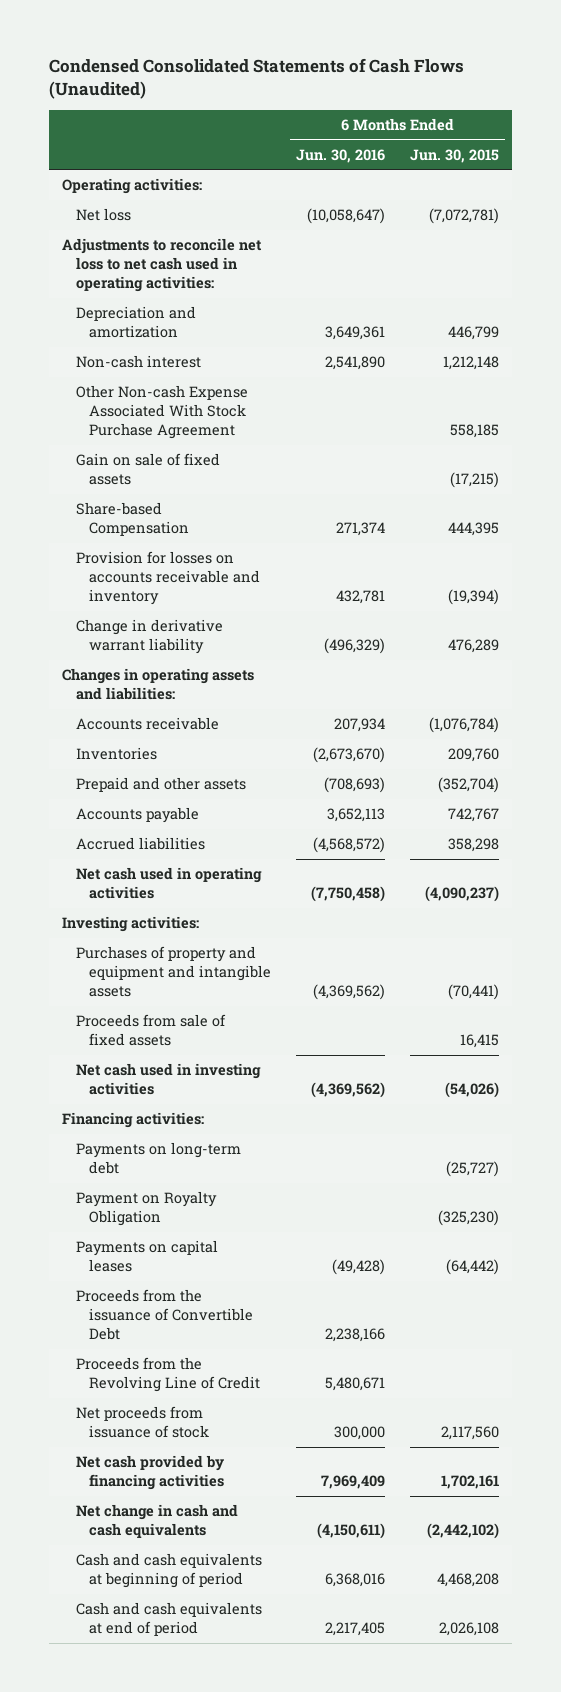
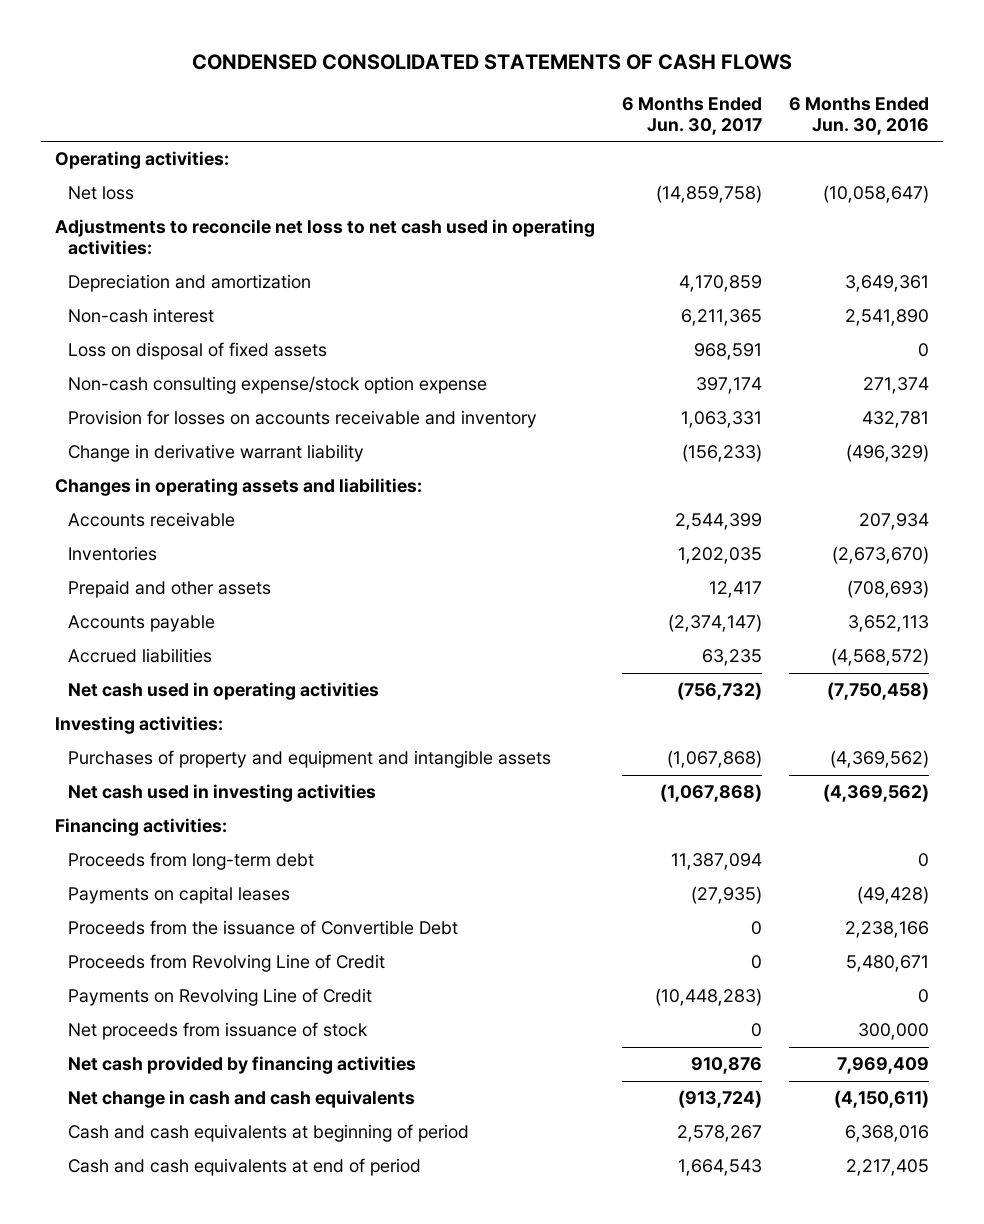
- Condensed Consolidated Statements of Cash Flows (Unaudited)
+ CONDENSED CONSOLIDATED STATEMENTS OF CASH FLOWS
- | 6 Months Ended Jun. 30, 2016 | 6 Months Ended Jun. 30, 2015
+ | 6 Months Ended Jun. 30, 2017 | 6 Months Ended Jun. 30, 2016
- Other Non-cash Expense Associated With Stock Purchase Agreement | | 558,185
- Gain on sale of fixed assets | | (17,215)
- Share-based Compensation | 271,374 | 444,395
+ Loss on disposal of fixed assets | 968,591 | 0
+ Non-cash consulting expense/stock option expense | 397,174 | 271,374
- Proceeds from sale of fixed assets | | 16,415
- Payments on long-term debt | | (25,727)
- Payment on Royalty Obligation | | (325,230)
+ Proceeds from long-term debt | 11,387,094 | 0
- Proceeds from the Revolving Line of Credit | 5,480,671 |
+ Proceeds from Revolving Line of Credit | 0 | 5,480,671
+ Payments on Revolving Line of Credit | (10,448,283) | 0

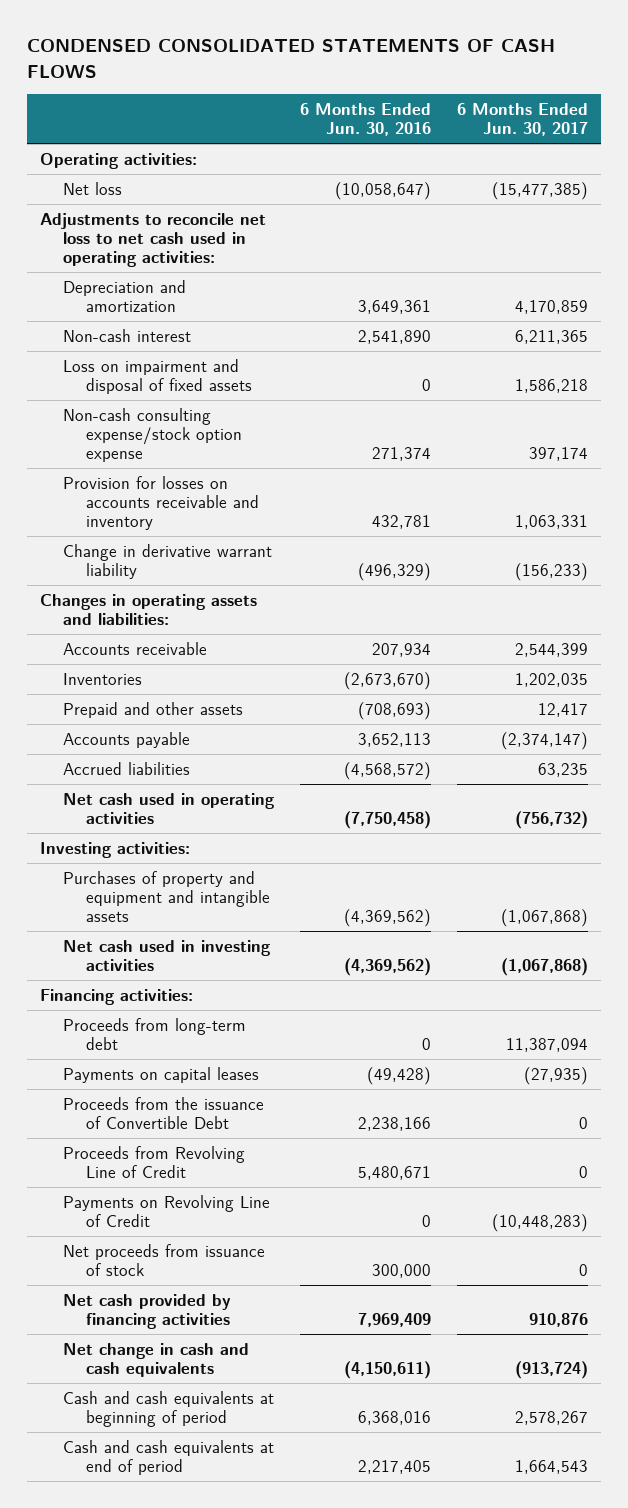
- | 6 Months Ended Jun. 30, 2017 | 6 Months Ended Jun. 30, 2016
+ | 6 Months Ended Jun. 30, 2016 | 6 Months Ended Jun. 30, 2017
- Net loss | (14,859,758) | (10,058,647)
+ Net loss | (10,058,647) | (15,477,385)
- Loss on disposal of fixed assets | 968,591 | 0
+ Loss on impairment and disposal of fixed assets | 0 | 1,586,218

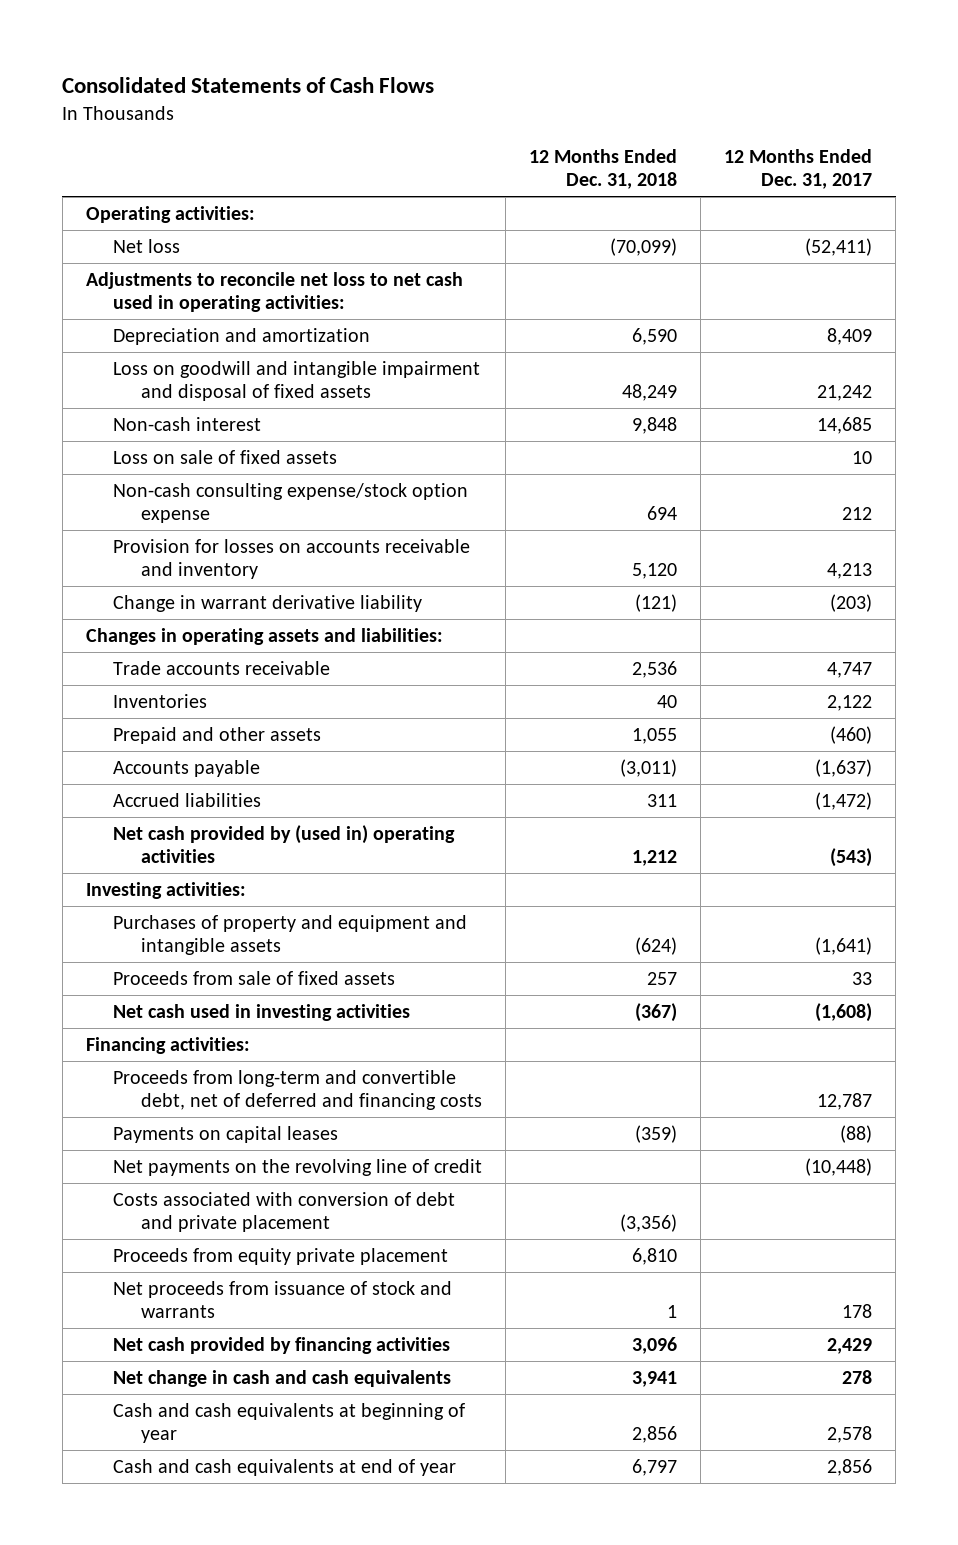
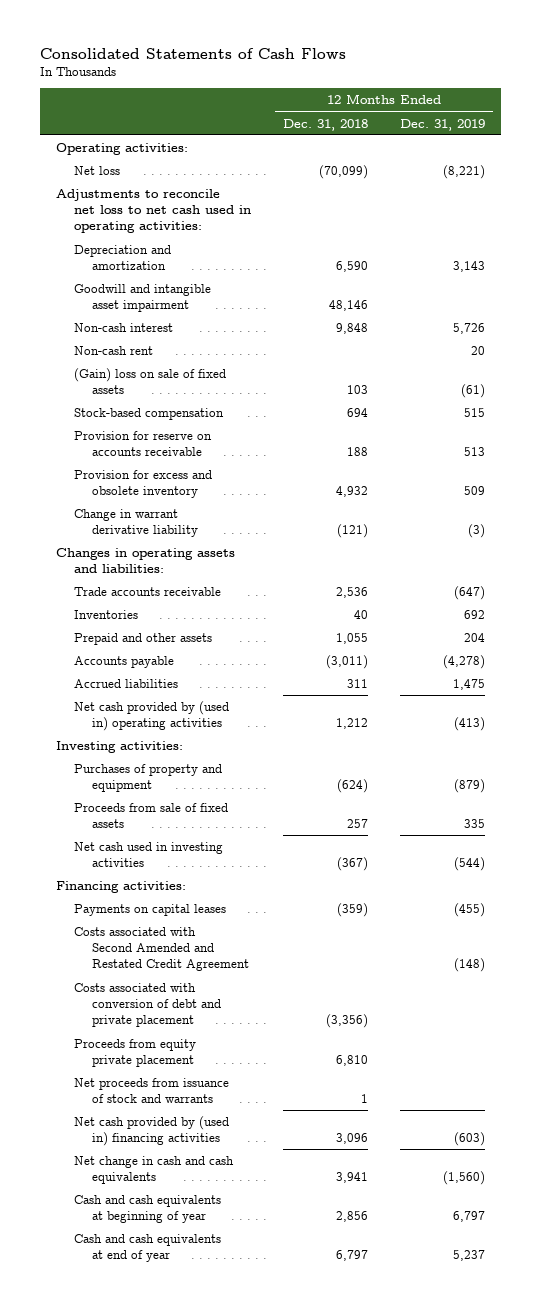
- | 12 Months Ended Dec. 31, 2018 | 12 Months Ended Dec. 31, 2017
+ | 12 Months Ended Dec. 31, 2018 | 12 Months Ended Dec. 31, 2019
- Loss on goodwill and intangible impairment and disposal of fixed assets | 48,249 | 21,242
+ Goodwill and intangible asset impairment | 48,146 |
- Loss on sale of fixed assets | | 10
- Non-cash consulting expense/stock option expense | 694 | 212
- Provision for losses on accounts receivable and inventory | 5,120 | 4,213
+ Non-cash rent | | 20
+ (Gain) loss on sale of fixed assets | 103 | (61)
+ Stock-based compensation | 694 | 515
+ Provision for reserve on accounts receivable | 188 | 513
+ Provision for excess and obsolete inventory | 4,932 | 509
- Purchases of property and equipment and intangible assets | (624) | (1,641)
+ Purchases of property and equipment | (624) | (879)
- Proceeds from long-term and convertible debt, net of deferred and financing costs | | 12,787
- Net payments on the revolving line of credit | | (10,448)
+ Costs associated with Second Amended and Restated Credit Agreement | | (148)
- Net cash provided by financing activities | 3,096 | 2,429
+ Net cash provided by (used in) financing activities | 3,096 | (603)

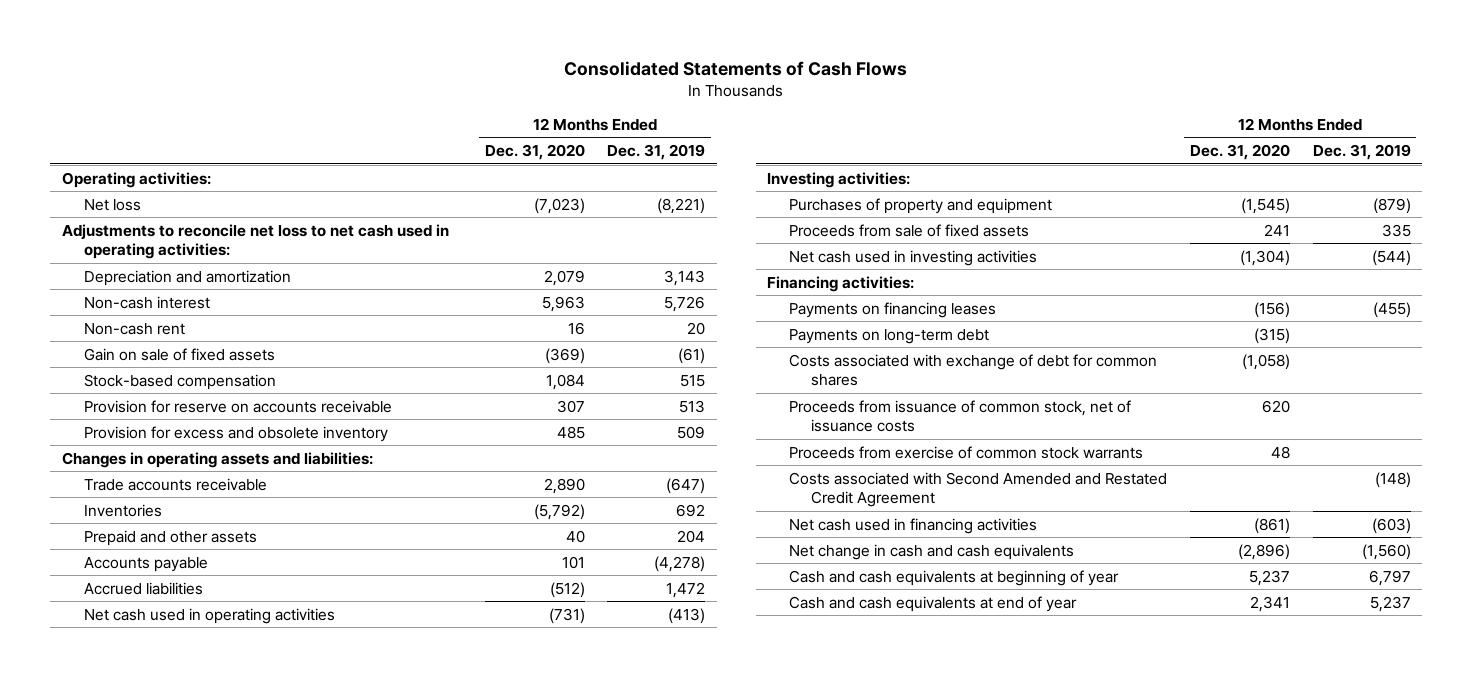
- | 12 Months Ended Dec. 31, 2018 | 12 Months Ended Dec. 31, 2019
+ | 12 Months Ended Dec. 31, 2020 | 12 Months Ended Dec. 31, 2019
- Goodwill and intangible asset impairment | 48,146 |
- (Gain) loss on sale of fixed assets | 103 | (61)
+ Gain on sale of fixed assets | (369) | (61)
- Change in warrant derivative liability | (121) | (3)
- Accrued liabilities | 311 | 1,475
- Net cash provided by (used in) operating activities | 1,212 | (413)
+ Accrued liabilities | (512) | 1,472
+ Net cash used in operating activities | (731) | (413)
- Payments on capital leases | (359) | (455)
+ Payments on financing leases | (156) | (455)
+ Payments on long-term debt | (315) |
+ Costs associated with exchange of debt for common shares | (1,058) |
+ Proceeds from issuance of common stock, net of issuance costs | 620 |
+ Proceeds from exercise of common stock warrants | 48 |
- Costs associated with conversion of debt and private placement | (3,356) |
- Proceeds from equity private placement | 6,810 |
- Net proceeds from issuance of stock and warrants | 1 |
- Net cash provided by (used in) financing activities | 3,096 | (603)
+ Net cash used in financing activities | (861) | (603)

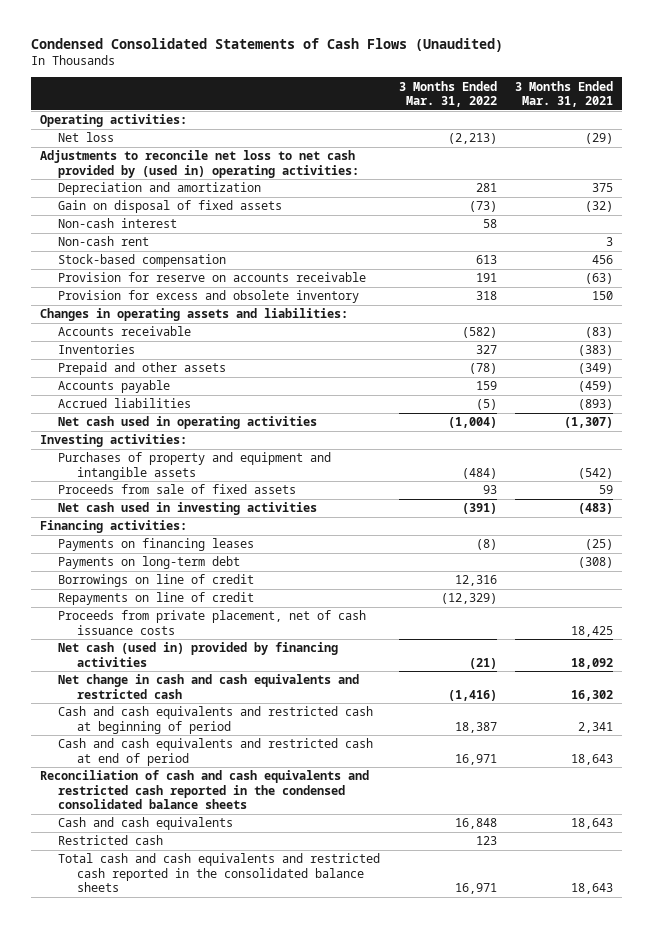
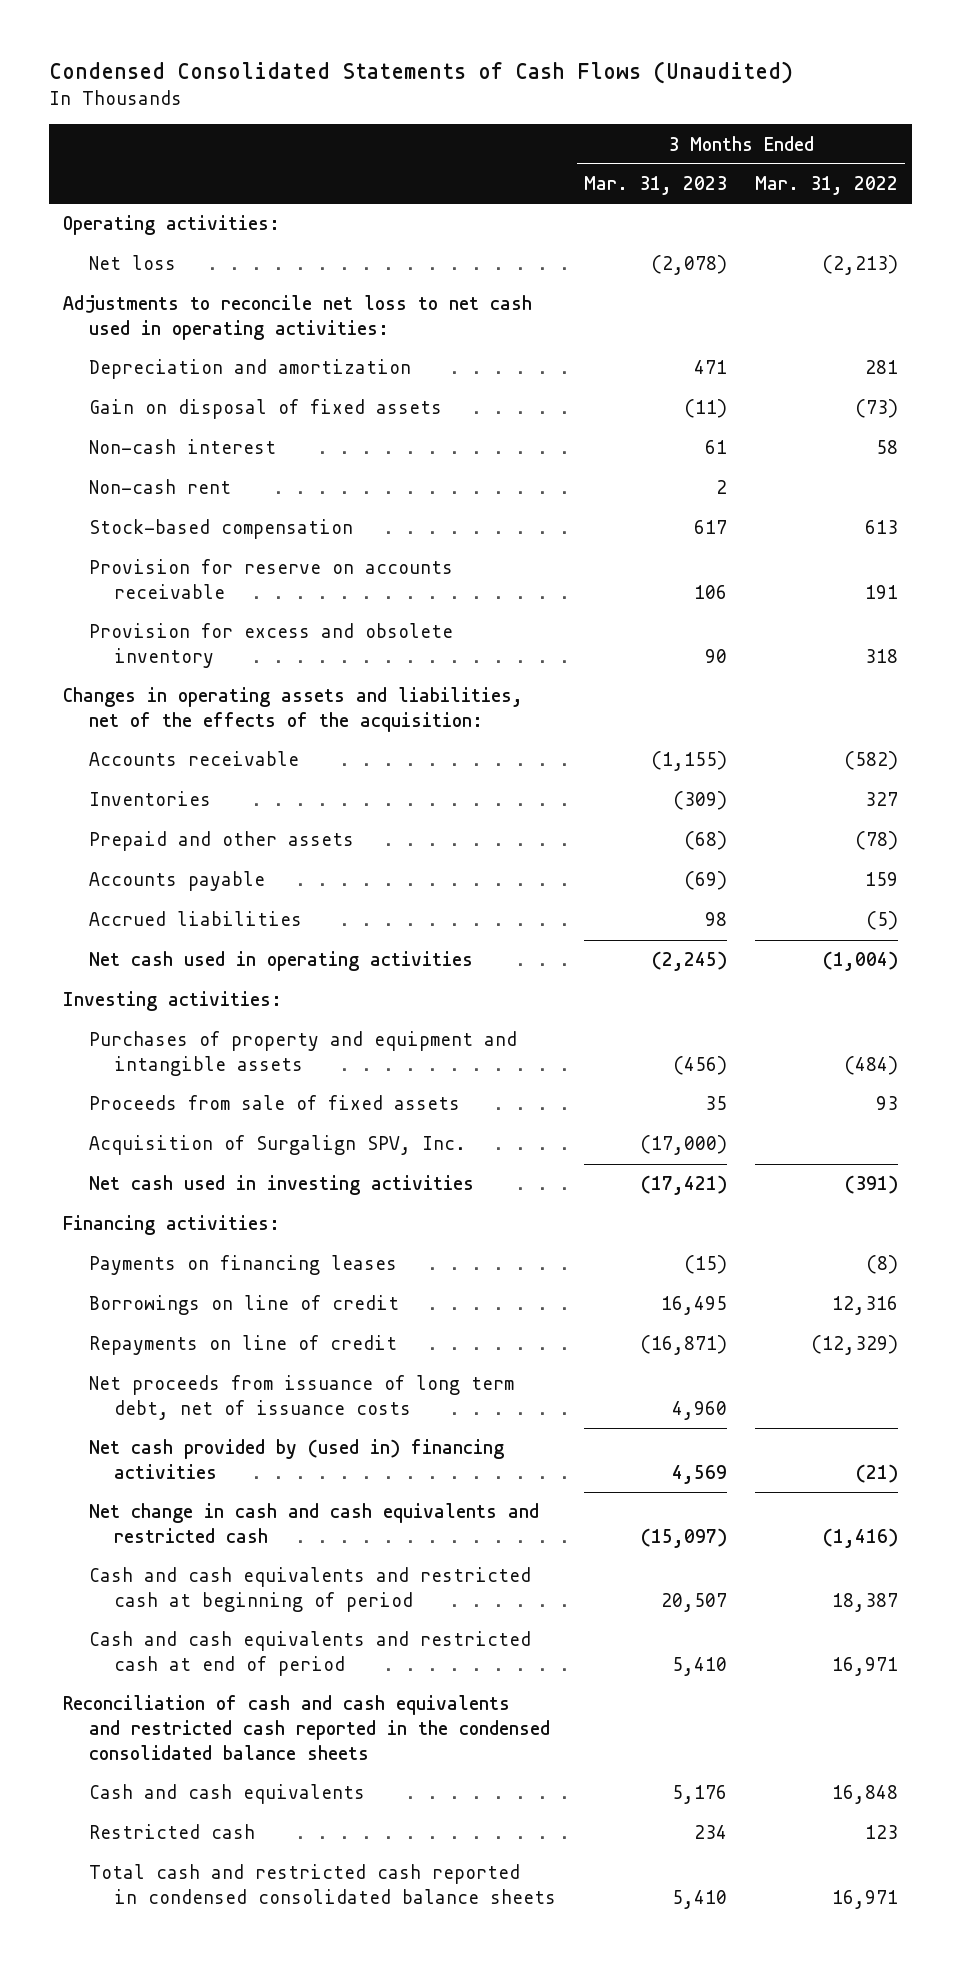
- | 3 Months Ended Mar. 31, 2022 | 3 Months Ended Mar. 31, 2021
+ | 3 Months Ended Mar. 31, 2023 | 3 Months Ended Mar. 31, 2022
- Adjustments to reconcile net loss to net cash provided by (used in) operating activities:
+ Adjustments to reconcile net loss to net cash used in operating activities:
- Changes in operating assets and liabilities:
+ Changes in operating assets and liabilities, net of the effects of the acquisition:
+ Acquisition of Surgalign SPV, Inc. | (17,000) |
- Payments on long-term debt | | (308)
- Proceeds from private placement, net of cash issuance costs | | 18,425
- Net cash (used in) provided by financing activities | (21) | 18,092
+ Net proceeds from issuance of long term debt, net of issuance costs | 4,960 |
+ Net cash provided by (used in) financing activities | 4,569 | (21)
- Total cash and cash equivalents and restricted cash reported in the consolidated balance sheets | 16,971 | 18,643
+ Total cash and restricted cash reported in condensed consolidated balance sheets | 5,410 | 16,971

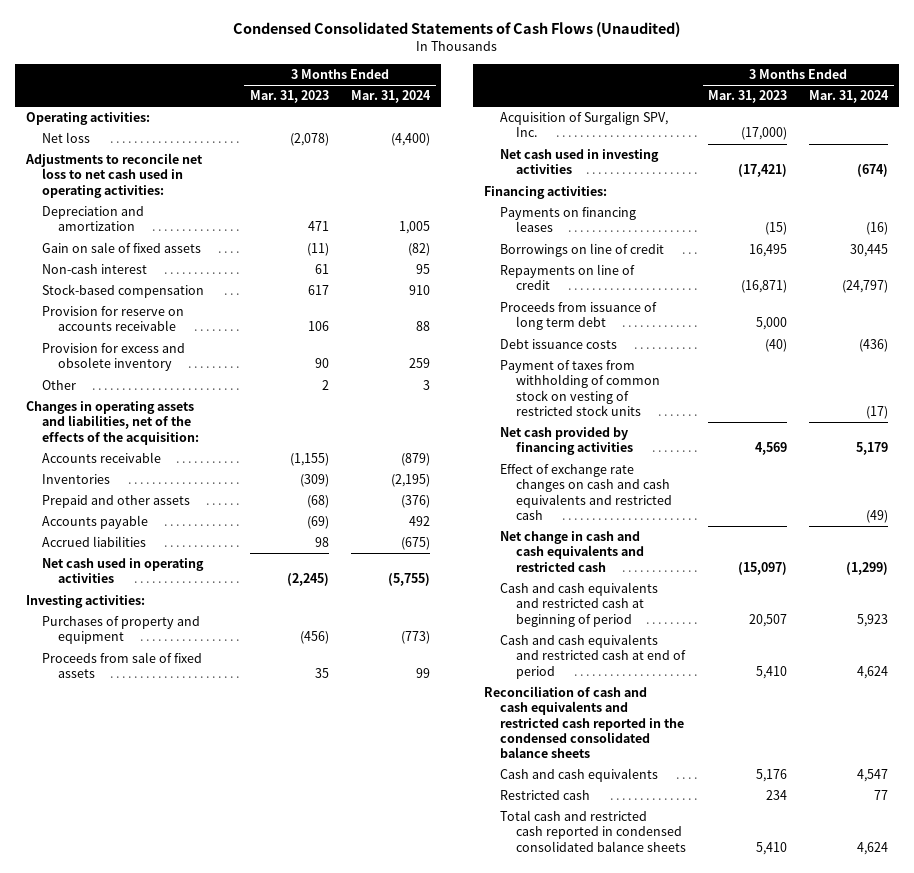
- | 3 Months Ended Mar. 31, 2023 | 3 Months Ended Mar. 31, 2022
+ | 3 Months Ended Mar. 31, 2023 | 3 Months Ended Mar. 31, 2024
- Gain on disposal of fixed assets | (11) | (73)
+ Gain on sale of fixed assets | (11) | (82)
- Non-cash rent | 2 |
+ Other | 2 | 3
- Purchases of property and equipment and intangible assets | (456) | (484)
+ Purchases of property and equipment | (456) | (773)
- Net proceeds from issuance of long term debt, net of issuance costs | 4,960 |
- Net cash provided by (used in) financing activities | 4,569 | (21)
+ Proceeds from issuance of long term debt | 5,000 |
+ Debt issuance costs | (40) | (436)
+ Payment of taxes from withholding of common stock on vesting of restricted stock units | | (17)
+ Net cash provided by financing activities | 4,569 | 5,179
+ Effect of exchange rate changes on cash and cash equivalents and restricted cash | | (49)

